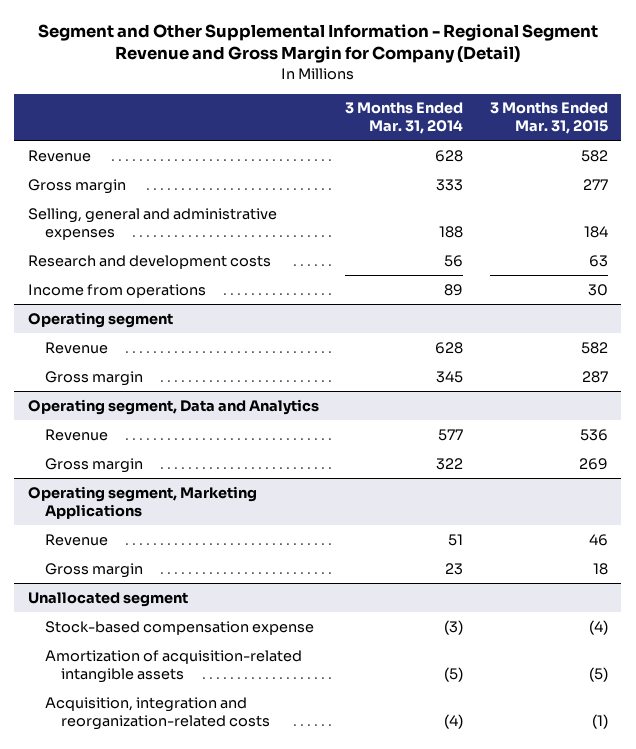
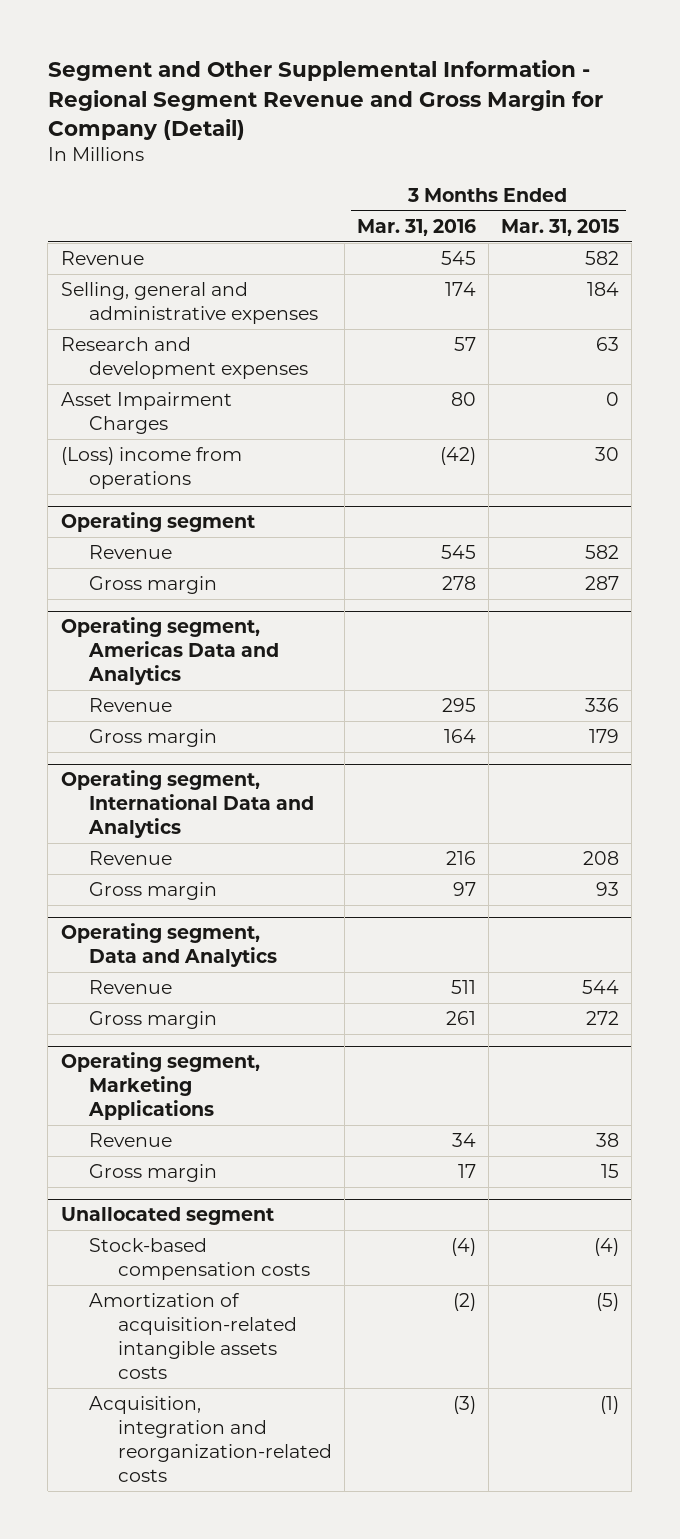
- | 3 Months Ended Mar. 31, 2014 | 3 Months Ended Mar. 31, 2015
+ | 3 Months Ended Mar. 31, 2016 | 3 Months Ended Mar. 31, 2015
- Gross margin | 333 | 277
- Research and development costs | 56 | 63
- Income from operations | 89 | 30
+ Research and development expenses | 57 | 63
+ Asset Impairment Charges | 80 | 0
+ (Loss) income from operations | (42) | 30
+ Operating segment, Americas Data and Analytics
+ Revenue | 295 | 336
+ Gross margin | 164 | 179
+ Operating segment, International Data and Analytics
+ Revenue | 216 | 208
+ Gross margin | 97 | 93
@ Operating segment, Data and Analytics
- Revenue | 577 | 536
- Gross margin | 322 | 269
+ Revenue | 511 | 544
+ Gross margin | 261 | 272
@ Operating segment, Marketing Applications
- Revenue | 51 | 46
- Gross margin | 23 | 18
+ Revenue | 34 | 38
+ Gross margin | 17 | 15
@ Unallocated segment
- Stock-based compensation expense | (3) | (4)
- Amortization of acquisition-related intangible assets | (5) | (5)
+ Stock-based compensation costs | (4) | (4)
+ Amortization of acquisition-related intangible assets costs | (2) | (5)

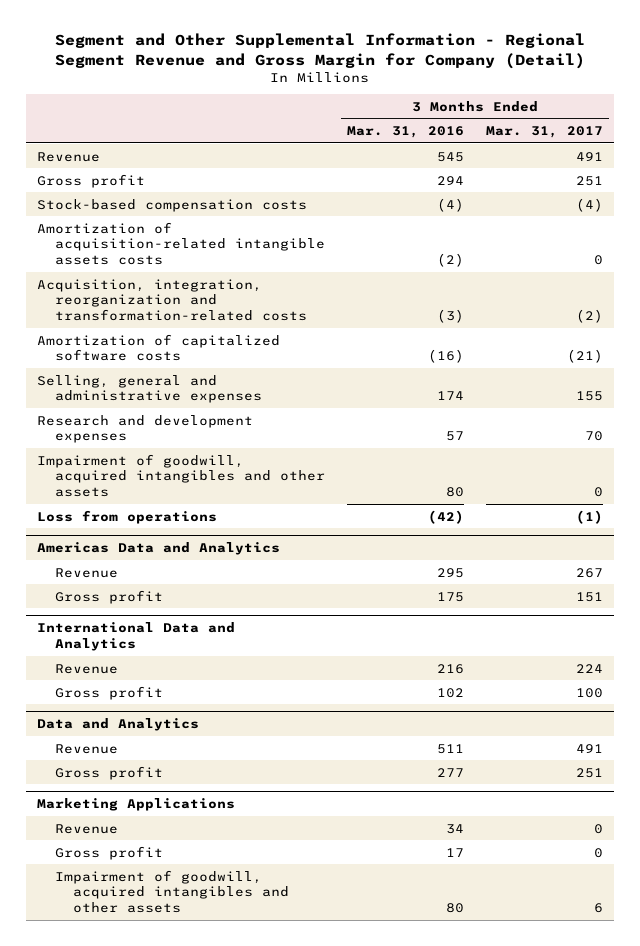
- | 3 Months Ended Mar. 31, 2016 | 3 Months Ended Mar. 31, 2015
+ | 3 Months Ended Mar. 31, 2016 | 3 Months Ended Mar. 31, 2017
+ Gross profit | 294 | 251
+ Stock-based compensation costs | (4) | (4)
+ Amortization of acquisition-related intangible assets costs | (2) | 0
+ Acquisition, integration, reorganization and transformation-related costs | (3) | (2)
+ Amortization of capitalized software costs | (16) | (21)
- Asset Impairment Charges | 80 | 0
- (Loss) income from operations | (42) | 30
- Operating segment
- Revenue | 545 | 582
- Gross margin | 278 | 287
- Operating segment, Americas Data and Analytics
+ Impairment of goodwill, acquired intangibles and other assets | 80 | 0
+ Loss from operations | (42) | (1)
+ Americas Data and Analytics
- Gross margin | 164 | 179
- Operating segment, International Data and Analytics
+ Gross profit | 175 | 151
+ International Data and Analytics
- Gross margin | 97 | 93
- Operating segment, Data and Analytics
+ Gross profit | 102 | 100
+ Data and Analytics
- Gross margin | 261 | 272
- Operating segment, Marketing Applications
+ Gross profit | 277 | 251
+ Marketing Applications
- Gross margin | 17 | 15
- Unallocated segment
- Stock-based compensation costs | (4) | (4)
- Amortization of acquisition-related intangible assets costs | (2) | (5)
- Acquisition, integration and reorganization-related costs | (3) | (1)
+ Gross profit | 17 | 0
+ Impairment of goodwill, acquired intangibles and other assets | 80 | 6

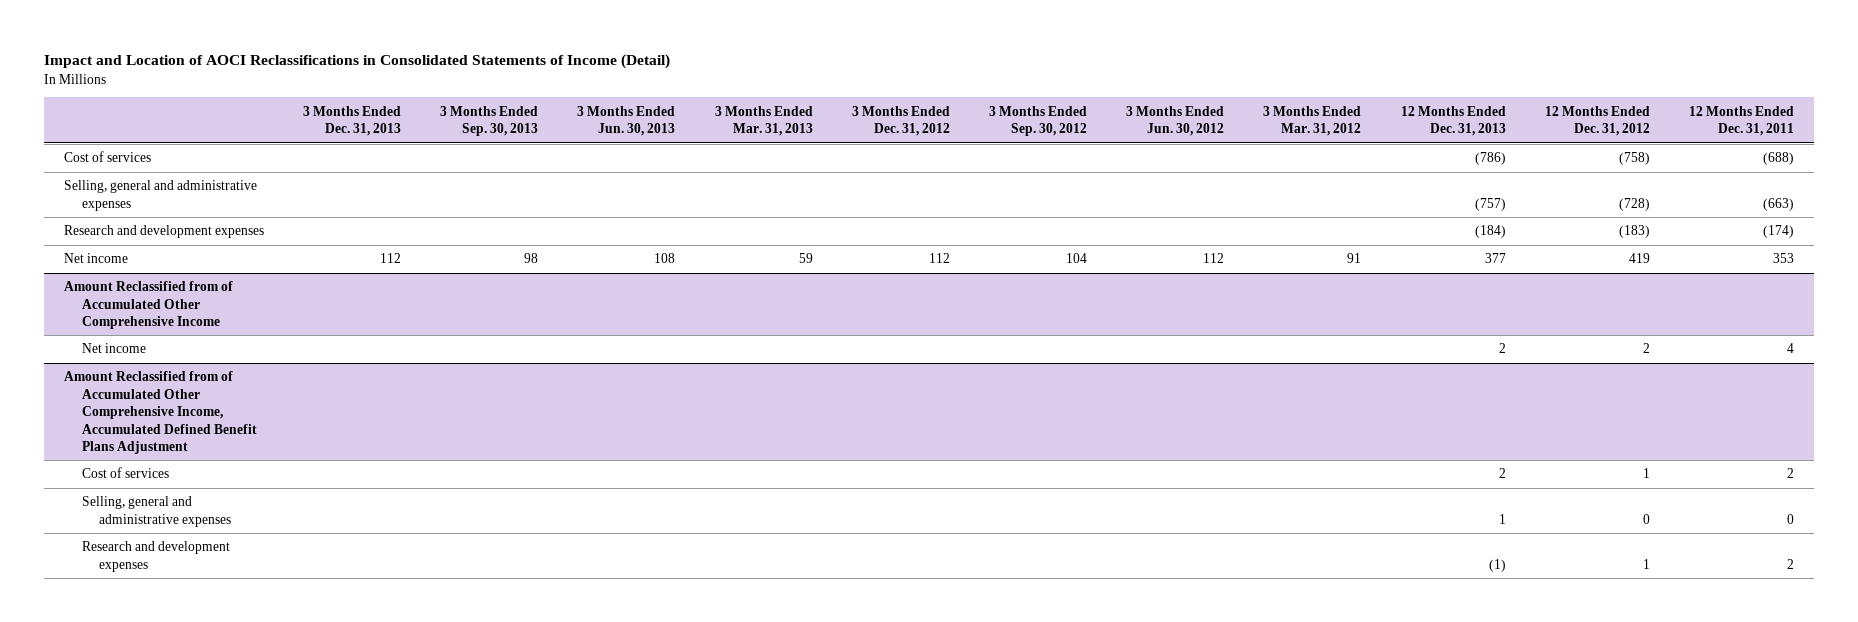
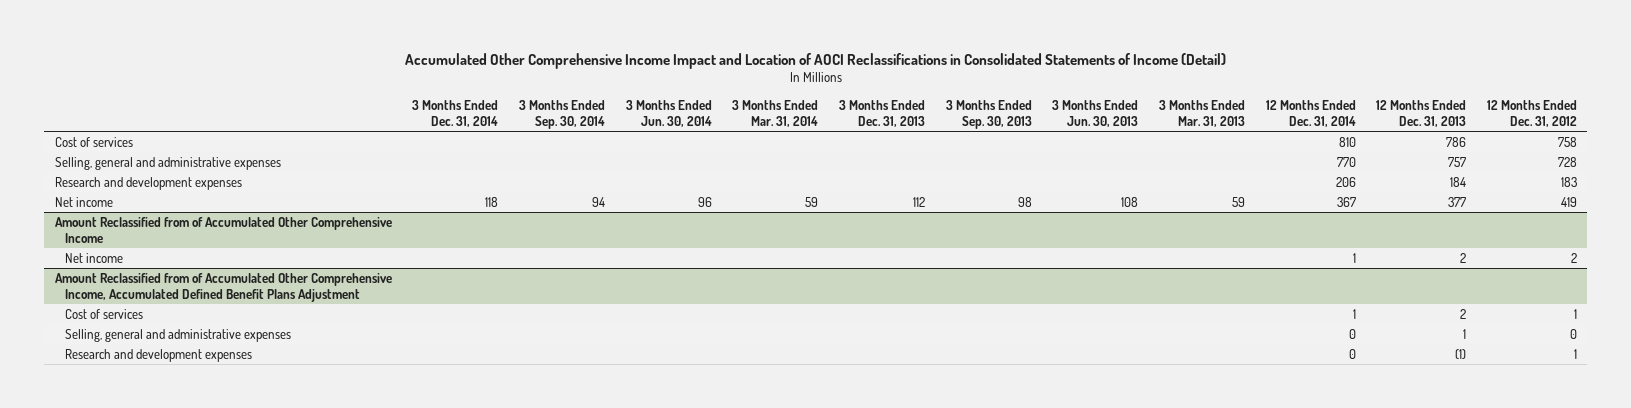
- Impact and Location of AOCI Reclassifications in Consolidated Statements of Income (Detail)
+ Accumulated Other Comprehensive Income Impact and Location of AOCI Reclassifications in Consolidated Statements of Income (Detail)
- | 3 Months Ended Dec. 31, 2013 | 3 Months Ended Sep. 30, 2013 | 3 Months Ended Jun. 30, 2013 | 3 Months Ended Mar. 31, 2013 | 3 Months Ended Dec. 31, 2012 | 3 Months Ended Sep. 30, 2012 | 3 Months Ended Jun. 30, 2012 | 3 Months Ended Mar. 31, 2012 | 12 Months Ended Dec. 31, 2013 | 12 Months Ended Dec. 31, 2012 | 12 Months Ended Dec. 31, 2011
+ | 3 Months Ended Dec. 31, 2014 | 3 Months Ended Sep. 30, 2014 | 3 Months Ended Jun. 30, 2014 | 3 Months Ended Mar. 31, 2014 | 3 Months Ended Dec. 31, 2013 | 3 Months Ended Sep. 30, 2013 | 3 Months Ended Jun. 30, 2013 | 3 Months Ended Mar. 31, 2013 | 12 Months Ended Dec. 31, 2014 | 12 Months Ended Dec. 31, 2013 | 12 Months Ended Dec. 31, 2012
- Cost of services | | | | | | | | | (786) | (758) | (688)
- Selling, general and administrative expenses | | | | | | | | | (757) | (728) | (663)
- Research and development expenses | | | | | | | | | (184) | (183) | (174)
+ Cost of services | | | | | | | | | 810 | 786 | 758
+ Selling, general and administrative expenses | | | | | | | | | 770 | 757 | 728
+ Research and development expenses | | | | | | | | | 206 | 184 | 183

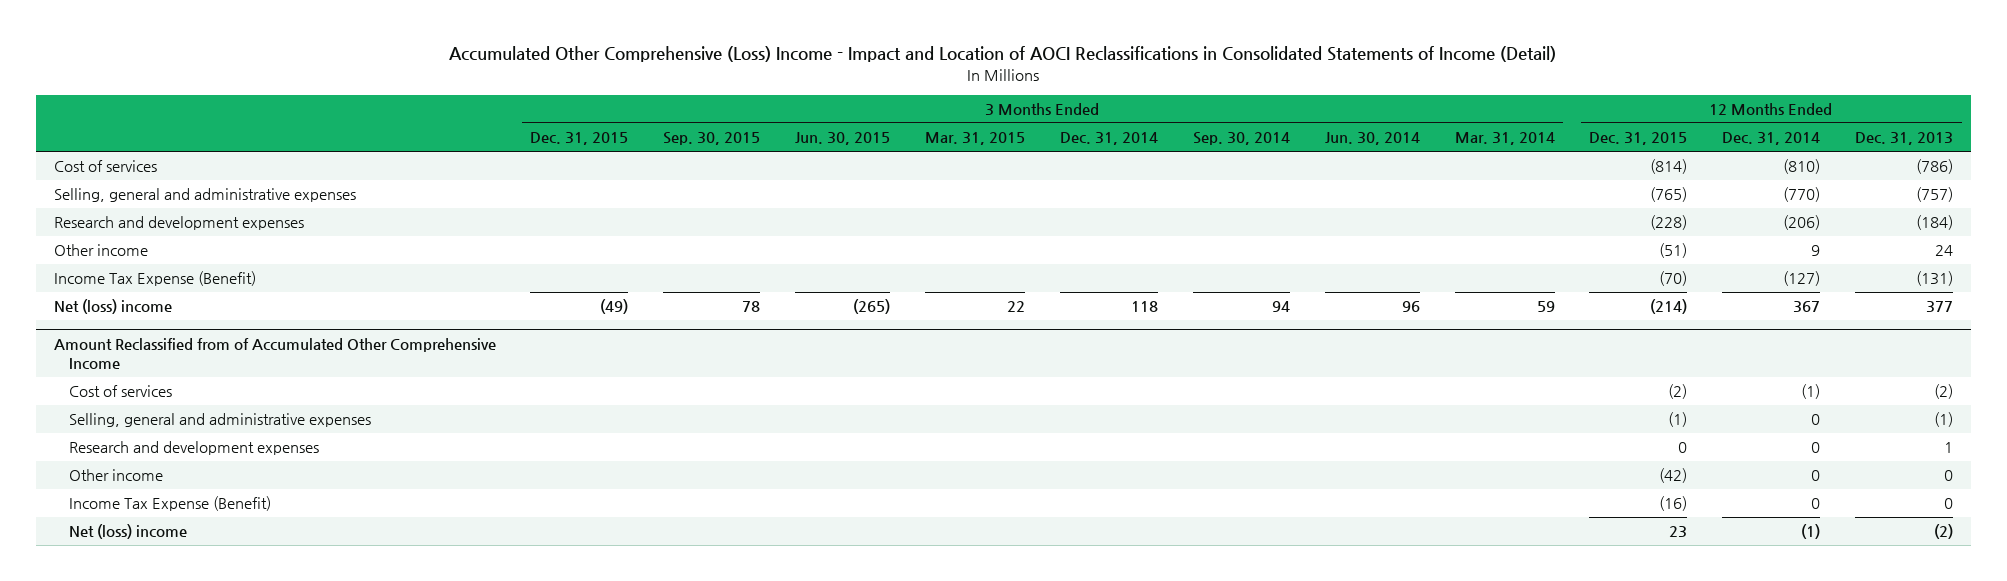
- Accumulated Other Comprehensive Income Impact and Location of AOCI Reclassifications in Consolidated Statements of Income (Detail)
+ Accumulated Other Comprehensive (Loss) Income - Impact and Location of AOCI Reclassifications in Consolidated Statements of Income (Detail)
- | 3 Months Ended Dec. 31, 2014 | 3 Months Ended Sep. 30, 2014 | 3 Months Ended Jun. 30, 2014 | 3 Months Ended Mar. 31, 2014 | 3 Months Ended Dec. 31, 2013 | 3 Months Ended Sep. 30, 2013 | 3 Months Ended Jun. 30, 2013 | 3 Months Ended Mar. 31, 2013 | 12 Months Ended Dec. 31, 2014 | 12 Months Ended Dec. 31, 2013 | 12 Months Ended Dec. 31, 2012
+ | 3 Months Ended Dec. 31, 2015 | 3 Months Ended Sep. 30, 2015 | 3 Months Ended Jun. 30, 2015 | 3 Months Ended Mar. 31, 2015 | 3 Months Ended Dec. 31, 2014 | 3 Months Ended Sep. 30, 2014 | 3 Months Ended Jun. 30, 2014 | 3 Months Ended Mar. 31, 2014 | 12 Months Ended Dec. 31, 2015 | 12 Months Ended Dec. 31, 2014 | 12 Months Ended Dec. 31, 2013
- Cost of services | | | | | | | | | 810 | 786 | 758
- Selling, general and administrative expenses | | | | | | | | | 770 | 757 | 728
- Research and development expenses | | | | | | | | | 206 | 184 | 183
- Net income | 118 | 94 | 96 | 59 | 112 | 98 | 108 | 59 | 367 | 377 | 419
+ Cost of services | | | | | | | | | (814) | (810) | (786)
+ Selling, general and administrative expenses | | | | | | | | | (765) | (770) | (757)
+ Research and development expenses | | | | | | | | | (228) | (206) | (184)
+ Other income | | | | | | | | | (51) | 9 | 24
+ Income Tax Expense (Benefit) | | | | | | | | | (70) | (127) | (131)
+ Net (loss) income | (49) | 78 | (265) | 22 | 118 | 94 | 96 | 59 | (214) | 367 | 377
@ Amount Reclassified from of Accumulated Other Comprehensive Income
- Net income | | | | | | | | | 1 | 2 | 2
- Amount Reclassified from of Accumulated Other Comprehensive Income, Accumulated Defined Benefit Plans Adjustment
- Cost of services | | | | | | | | | 1 | 2 | 1
- Selling, general and administrative expenses | | | | | | | | | 0 | 1 | 0
- Research and development expenses | | | | | | | | | 0 | (1) | 1
@ Amount Reclassified from of Accumulated Other Comprehensive Income
+ Cost of services | | | | | | | | | (2) | (1) | (2)
+ Selling, general and administrative expenses | | | | | | | | | (1) | 0 | (1)
+ Research and development expenses | | | | | | | | | 0 | 0 | 1
+ Other income | | | | | | | | | (42) | 0 | 0
+ Income Tax Expense (Benefit) | | | | | | | | | (16) | 0 | 0
+ Net (loss) income | | | | | | | | | 23 | (1) | (2)

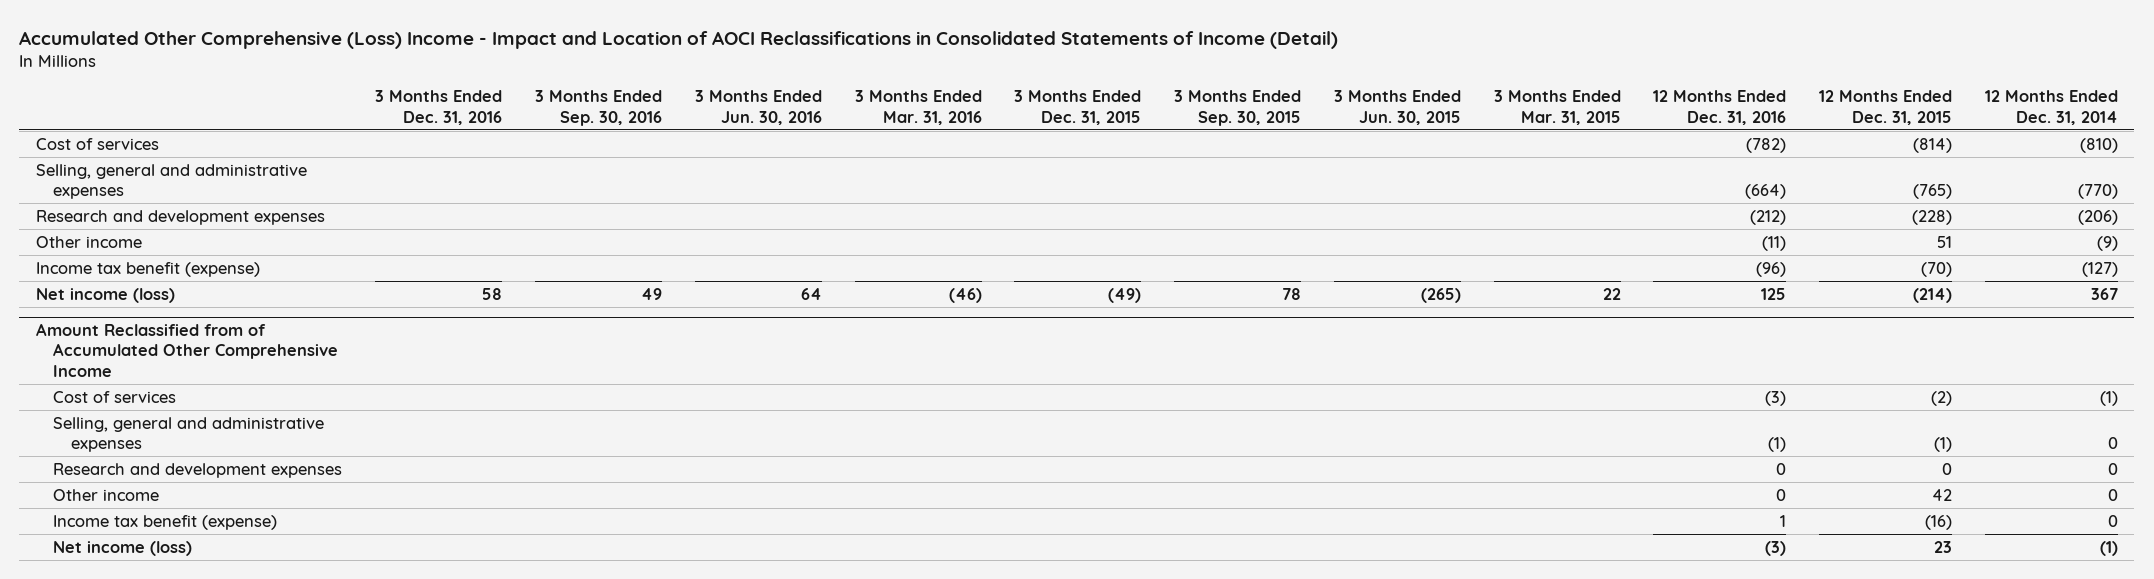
- | 3 Months Ended Dec. 31, 2015 | 3 Months Ended Sep. 30, 2015 | 3 Months Ended Jun. 30, 2015 | 3 Months Ended Mar. 31, 2015 | 3 Months Ended Dec. 31, 2014 | 3 Months Ended Sep. 30, 2014 | 3 Months Ended Jun. 30, 2014 | 3 Months Ended Mar. 31, 2014 | 12 Months Ended Dec. 31, 2015 | 12 Months Ended Dec. 31, 2014 | 12 Months Ended Dec. 31, 2013
+ | 3 Months Ended Dec. 31, 2016 | 3 Months Ended Sep. 30, 2016 | 3 Months Ended Jun. 30, 2016 | 3 Months Ended Mar. 31, 2016 | 3 Months Ended Dec. 31, 2015 | 3 Months Ended Sep. 30, 2015 | 3 Months Ended Jun. 30, 2015 | 3 Months Ended Mar. 31, 2015 | 12 Months Ended Dec. 31, 2016 | 12 Months Ended Dec. 31, 2015 | 12 Months Ended Dec. 31, 2014
- Other income | | | | | | | | | (51) | 9 | 24
- Income Tax Expense (Benefit) | | | | | | | | | (70) | (127) | (131)
- Net (loss) income | (49) | 78 | (265) | 22 | 118 | 94 | 96 | 59 | (214) | 367 | 377
+ Other income | | | | | | | | | (11) | 51 | (9)
+ Income tax benefit (expense) | | | | | | | | | (96) | (70) | (127)
+ Net income (loss) | 58 | 49 | 64 | (46) | (49) | 78 | (265) | 22 | 125 | (214) | 367
@ Amount Reclassified from of Accumulated Other Comprehensive Income
- Other income | | | | | | | | | (42) | 0 | 0
- Income Tax Expense (Benefit) | | | | | | | | | (16) | 0 | 0
- Net (loss) income | | | | | | | | | 23 | (1) | (2)
+ Other income | | | | | | | | | 0 | 42 | 0
+ Income tax benefit (expense) | | | | | | | | | 1 | (16) | 0
+ Net income (loss) | | | | | | | | | (3) | 23 | (1)

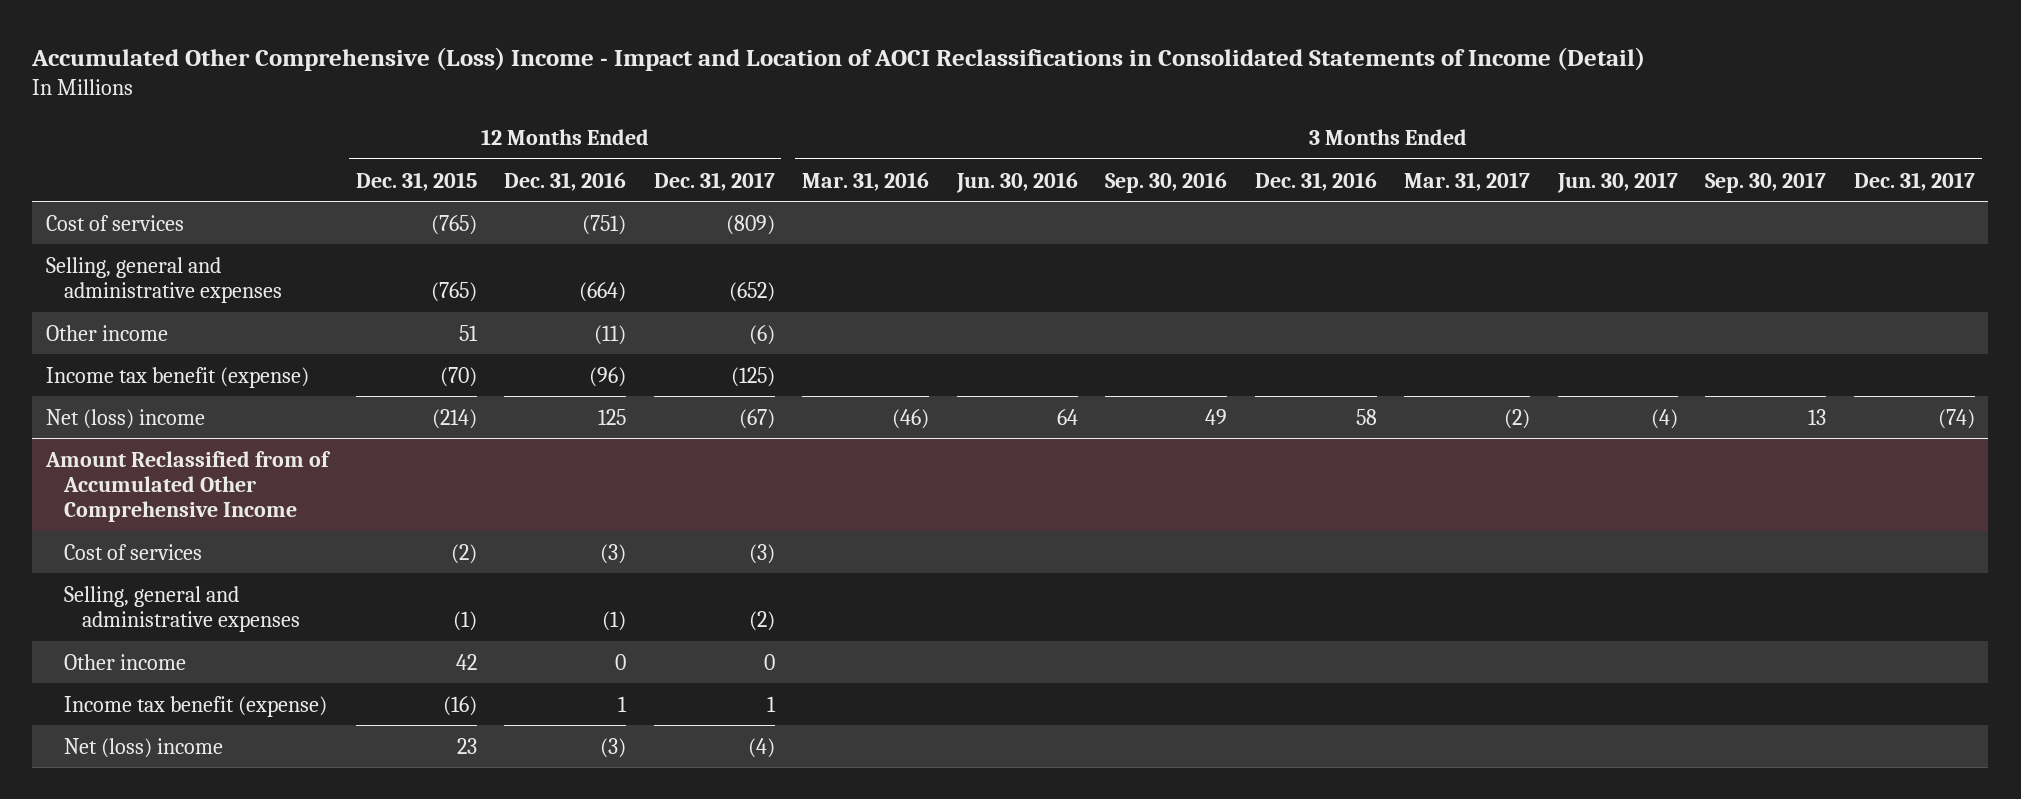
- | 3 Months Ended Dec. 31, 2016 | 3 Months Ended Sep. 30, 2016 | 3 Months Ended Jun. 30, 2016 | 3 Months Ended Mar. 31, 2016 | 3 Months Ended Dec. 31, 2015 | 3 Months Ended Sep. 30, 2015 | 3 Months Ended Jun. 30, 2015 | 3 Months Ended Mar. 31, 2015 | 12 Months Ended Dec. 31, 2016 | 12 Months Ended Dec. 31, 2015 | 12 Months Ended Dec. 31, 2014
+ | 12 Months Ended Dec. 31, 2015 | 12 Months Ended Dec. 31, 2016 | 12 Months Ended Dec. 31, 2017 | 3 Months Ended Mar. 31, 2016 | 3 Months Ended Jun. 30, 2016 | 3 Months Ended Sep. 30, 2016 | 3 Months Ended Dec. 31, 2016 | 3 Months Ended Mar. 31, 2017 | 3 Months Ended Jun. 30, 2017 | 3 Months Ended Sep. 30, 2017 | 3 Months Ended Dec. 31, 2017
- Cost of services | | | | | | | | | (782) | (814) | (810)
+ Cost of services | (765) | (751) | (809) | | | | | | | |
- Research and development expenses | | | | | | | | | (212) | (228) | (206)
- Net income (loss) | 58 | 49 | 64 | (46) | (49) | 78 | (265) | 22 | 125 | (214) | 367
+ Net (loss) income | (214) | 125 | (67) | (46) | 64 | 49 | 58 | (2) | (4) | 13 | (74)
@ Amount Reclassified from of Accumulated Other Comprehensive Income
- Research and development expenses | | | | | | | | | 0 | 0 | 0
- Net income (loss) | | | | | | | | | (3) | 23 | (1)
+ Net (loss) income | 23 | (3) | (4) | | | | | | | |

